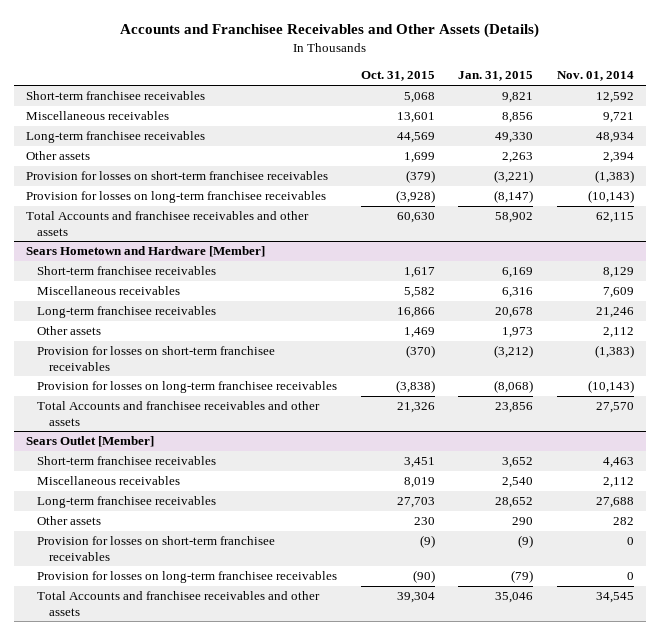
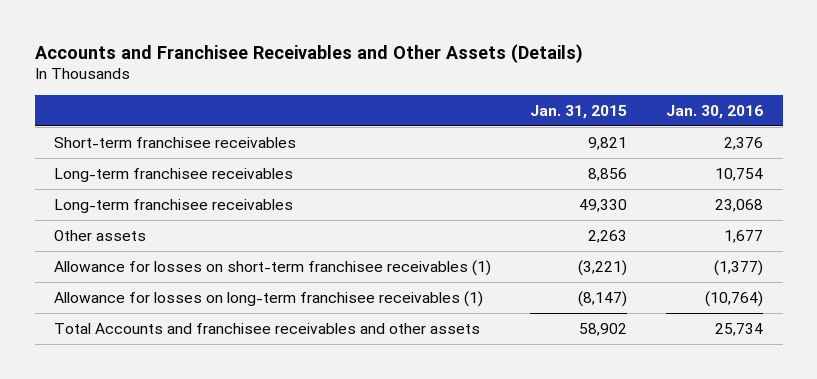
- | Oct. 31, 2015 | Jan. 31, 2015 | Nov. 01, 2014
+ | Jan. 31, 2015 | Jan. 30, 2016
- Miscellaneous receivables | 13,601 | 8,856 | 9,721
+ Long-term franchisee receivables | 8,856 | 10,754
- Provision for losses on short-term franchisee receivables | (379) | (3,221) | (1,383)
- Provision for losses on long-term franchisee receivables | (3,928) | (8,147) | (10,143)
+ Allowance for losses on short-term franchisee receivables (1) | (3,221) | (1,377)
+ Allowance for losses on long-term franchisee receivables (1) | (8,147) | (10,764)
- Sears Hometown and Hardware [Member]
- Short-term franchisee receivables | 1,617 | 6,169 | 8,129
- Miscellaneous receivables | 5,582 | 6,316 | 7,609
- Long-term franchisee receivables | 16,866 | 20,678 | 21,246
- Other assets | 1,469 | 1,973 | 2,112
- Provision for losses on short-term franchisee receivables | (370) | (3,212) | (1,383)
- Provision for losses on long-term franchisee receivables | (3,838) | (8,068) | (10,143)
- Total Accounts and franchisee receivables and other assets | 21,326 | 23,856 | 27,570
- Sears Outlet [Member]
- Short-term franchisee receivables | 3,451 | 3,652 | 4,463
- Miscellaneous receivables | 8,019 | 2,540 | 2,112
- Long-term franchisee receivables | 27,703 | 28,652 | 27,688
- Other assets | 230 | 290 | 282
- Provision for losses on short-term franchisee receivables | (9) | (9) | 0
- Provision for losses on long-term franchisee receivables | (90) | (79) | 0
- Total Accounts and franchisee receivables and other assets | 39,304 | 35,046 | 34,545

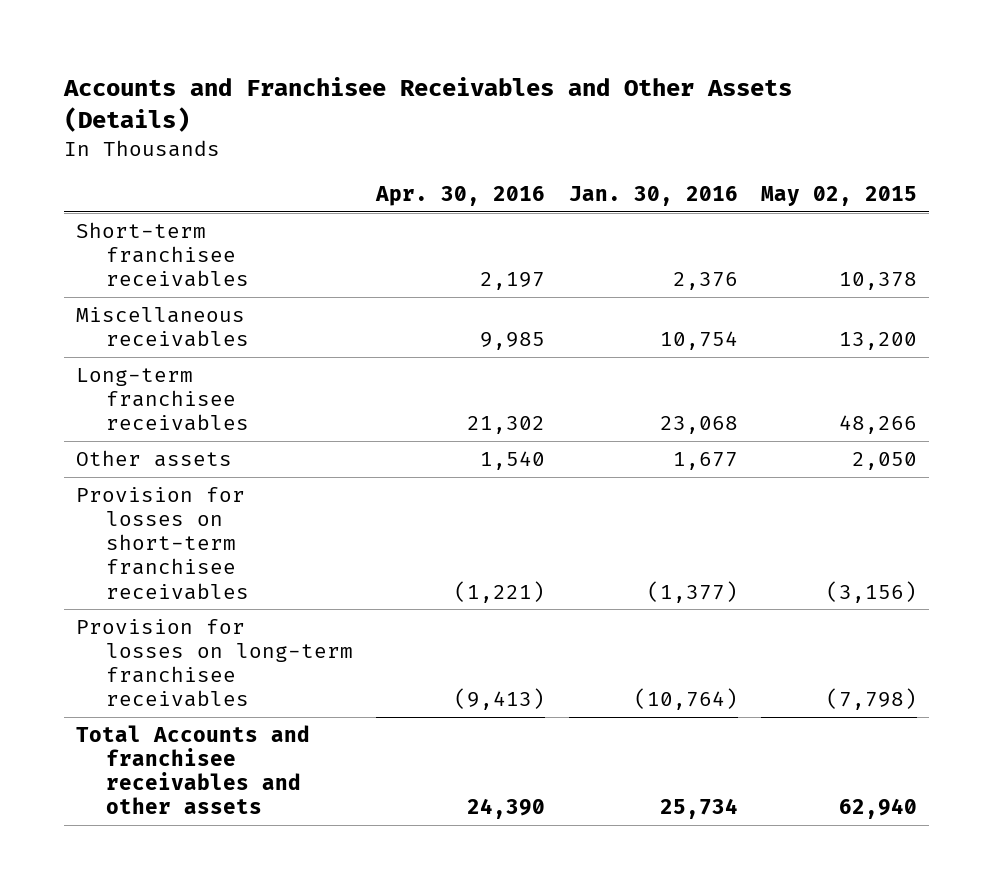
- | Jan. 31, 2015 | Jan. 30, 2016
+ | Apr. 30, 2016 | Jan. 30, 2016 | May 02, 2015
- Long-term franchisee receivables | 8,856 | 10,754
+ Miscellaneous receivables | 9,985 | 10,754 | 13,200
- Allowance for losses on short-term franchisee receivables (1) | (3,221) | (1,377)
- Allowance for losses on long-term franchisee receivables (1) | (8,147) | (10,764)
+ Provision for losses on short-term franchisee receivables | (1,221) | (1,377) | (3,156)
+ Provision for losses on long-term franchisee receivables | (9,413) | (10,764) | (7,798)

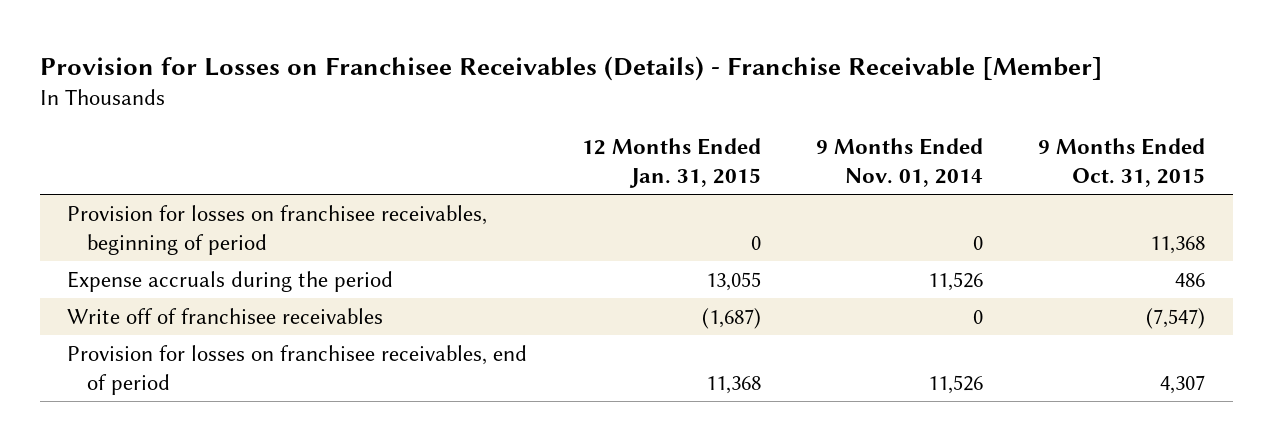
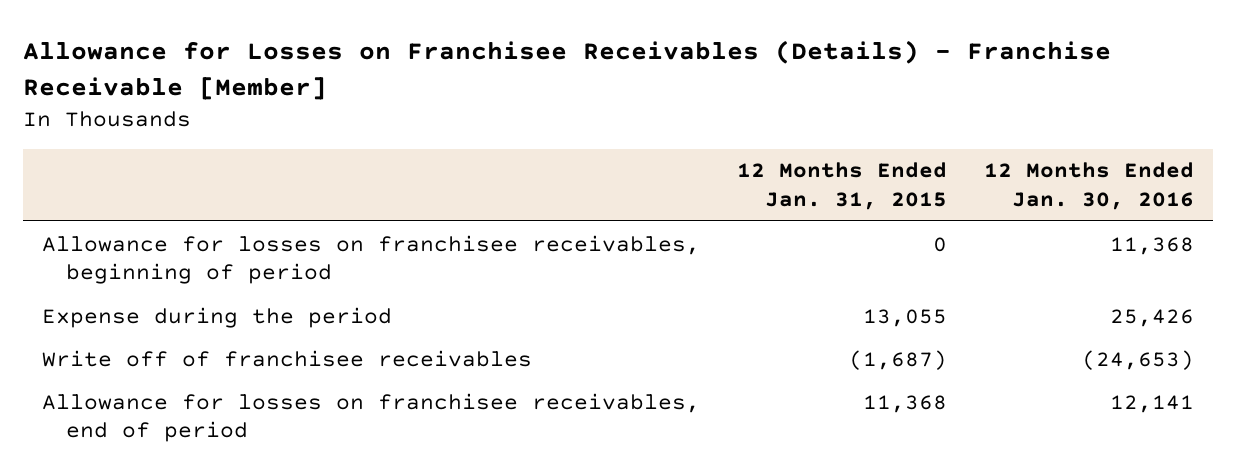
- Provision for Losses on Franchisee Receivables (Details) - Franchise Receivable [Member]
+ Allowance for Losses on Franchisee Receivables (Details) - Franchise Receivable [Member]
- | 12 Months Ended Jan. 31, 2015 | 9 Months Ended Nov. 01, 2014 | 9 Months Ended Oct. 31, 2015
+ | 12 Months Ended Jan. 31, 2015 | 12 Months Ended Jan. 30, 2016
- Provision for losses on franchisee receivables, beginning of period | 0 | 0 | 11,368
- Expense accruals during the period | 13,055 | 11,526 | 486
+ Allowance for losses on franchisee receivables, beginning of period | 0 | 11,368
+ Expense during the period | 13,055 | 25,426
- Provision for losses on franchisee receivables, end of period | 11,368 | 11,526 | 4,307
+ Allowance for losses on franchisee receivables, end of period | 11,368 | 12,141

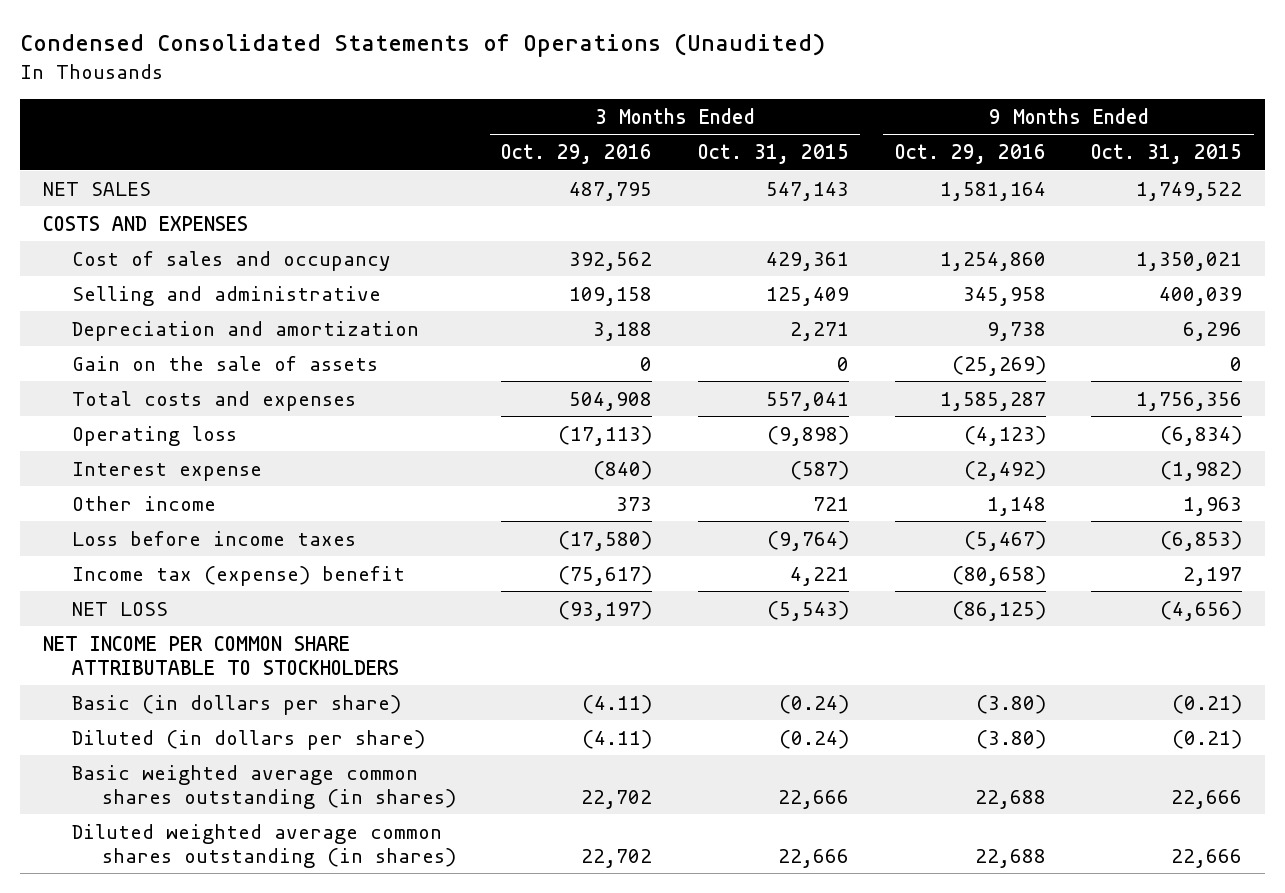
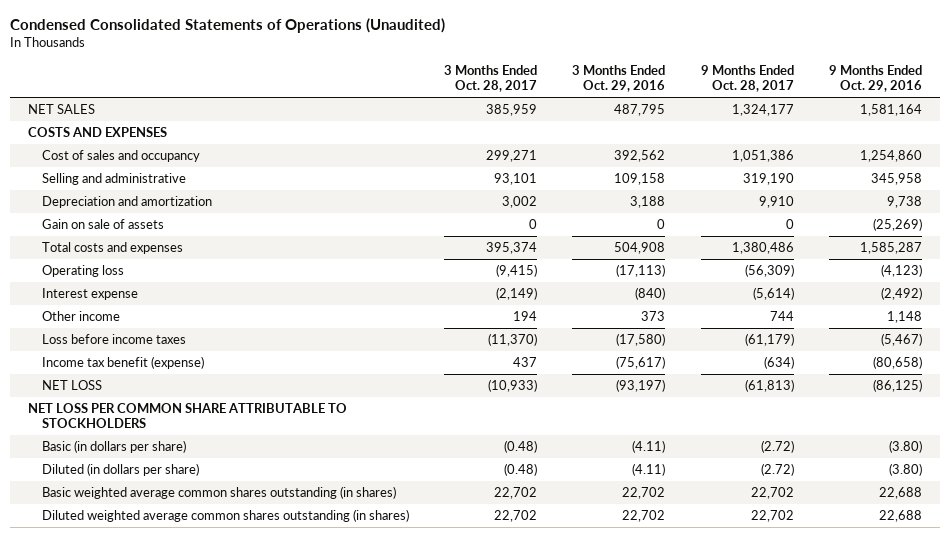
- | 3 Months Ended Oct. 29, 2016 | 3 Months Ended Oct. 31, 2015 | 9 Months Ended Oct. 29, 2016 | 9 Months Ended Oct. 31, 2015
+ | 3 Months Ended Oct. 28, 2017 | 3 Months Ended Oct. 29, 2016 | 9 Months Ended Oct. 28, 2017 | 9 Months Ended Oct. 29, 2016
- Gain on the sale of assets | 0 | 0 | (25,269) | 0
+ Gain on sale of assets | 0 | 0 | 0 | (25,269)
- Income tax (expense) benefit | (75,617) | 4,221 | (80,658) | 2,197
+ Income tax benefit (expense) | 437 | (75,617) | (634) | (80,658)
- NET INCOME PER COMMON SHARE ATTRIBUTABLE TO STOCKHOLDERS
+ NET LOSS PER COMMON SHARE ATTRIBUTABLE TO STOCKHOLDERS

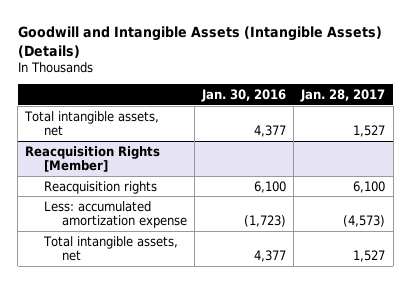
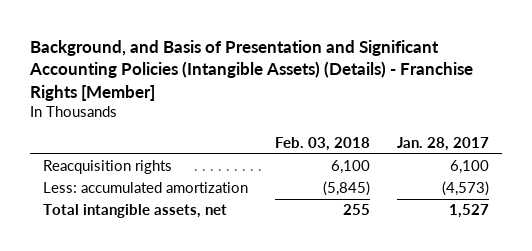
- Goodwill and Intangible Assets (Intangible Assets) (Details)
+ Background, and Basis of Presentation and Significant Accounting Policies (Intangible Assets) (Details) - Franchise Rights [Member]
- | Jan. 30, 2016 | Jan. 28, 2017
+ | Feb. 03, 2018 | Jan. 28, 2017
- Total intangible assets, net | 4,377 | 1,527
- Reacquisition Rights [Member]
- Less: accumulated amortization expense | (1,723) | (4,573)
+ Less: accumulated amortization | (5,845) | (4,573)

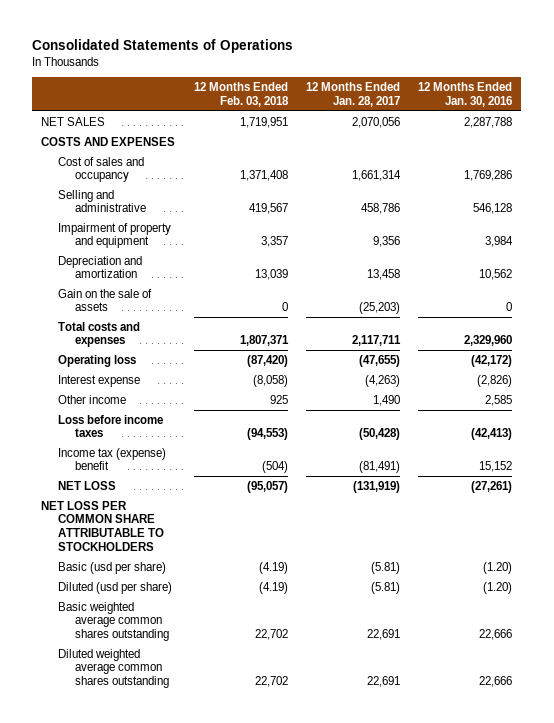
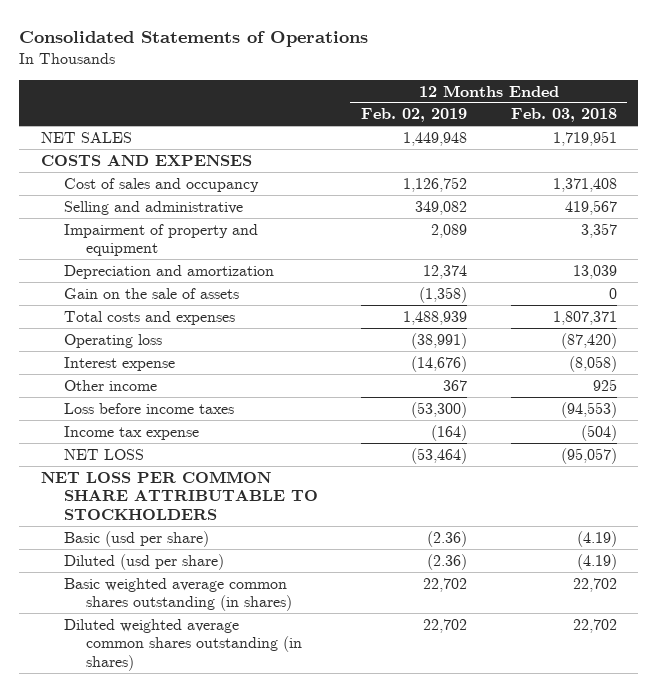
- | 12 Months Ended Feb. 03, 2018 | 12 Months Ended Jan. 28, 2017 | 12 Months Ended Jan. 30, 2016
+ | 12 Months Ended Feb. 02, 2019 | 12 Months Ended Feb. 03, 2018
- Income tax (expense) benefit | (504) | (81,491) | 15,152
+ Income tax expense | (164) | (504)
- Basic weighted average common shares outstanding | 22,702 | 22,691 | 22,666
- Diluted weighted average common shares outstanding | 22,702 | 22,691 | 22,666
+ Basic weighted average common shares outstanding (in shares) | 22,702 | 22,702
+ Diluted weighted average common shares outstanding (in shares) | 22,702 | 22,702

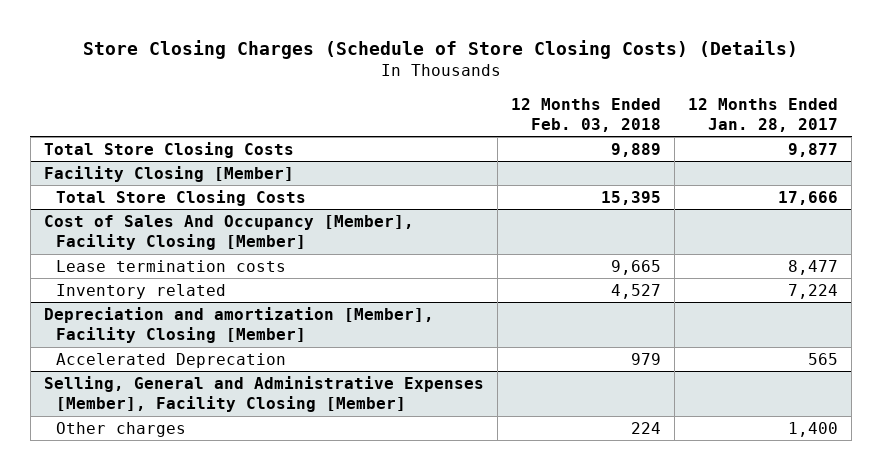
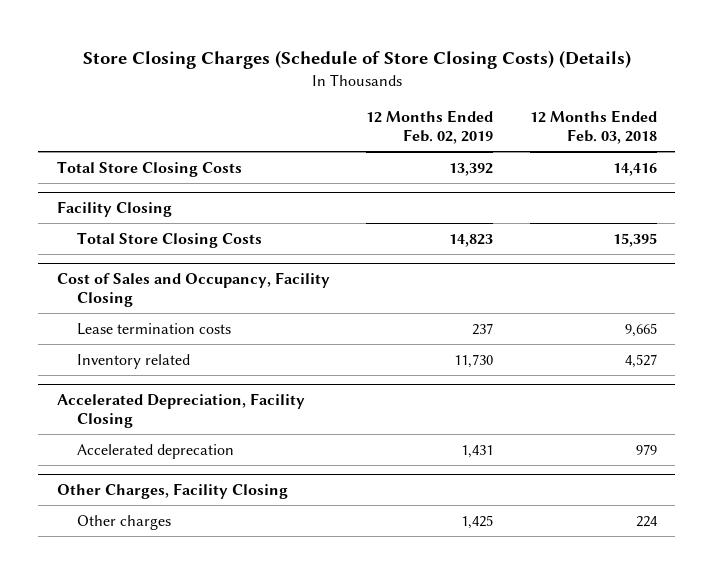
- | 12 Months Ended Feb. 03, 2018 | 12 Months Ended Jan. 28, 2017
+ | 12 Months Ended Feb. 02, 2019 | 12 Months Ended Feb. 03, 2018
- Total Store Closing Costs | 9,889 | 9,877
- Facility Closing [Member]
+ Total Store Closing Costs | 13,392 | 14,416
+ Facility Closing
- Cost of Sales And Occupancy [Member], Facility Closing [Member]
+ Cost of Sales and Occupancy, Facility Closing
- Depreciation and amortization [Member], Facility Closing [Member]
- Accelerated Deprecation | 979 | 565
- Selling, General and Administrative Expenses [Member], Facility Closing [Member]
+ Accelerated Depreciation, Facility Closing
+ Accelerated deprecation | 1,431 | 979
+ Other Charges, Facility Closing

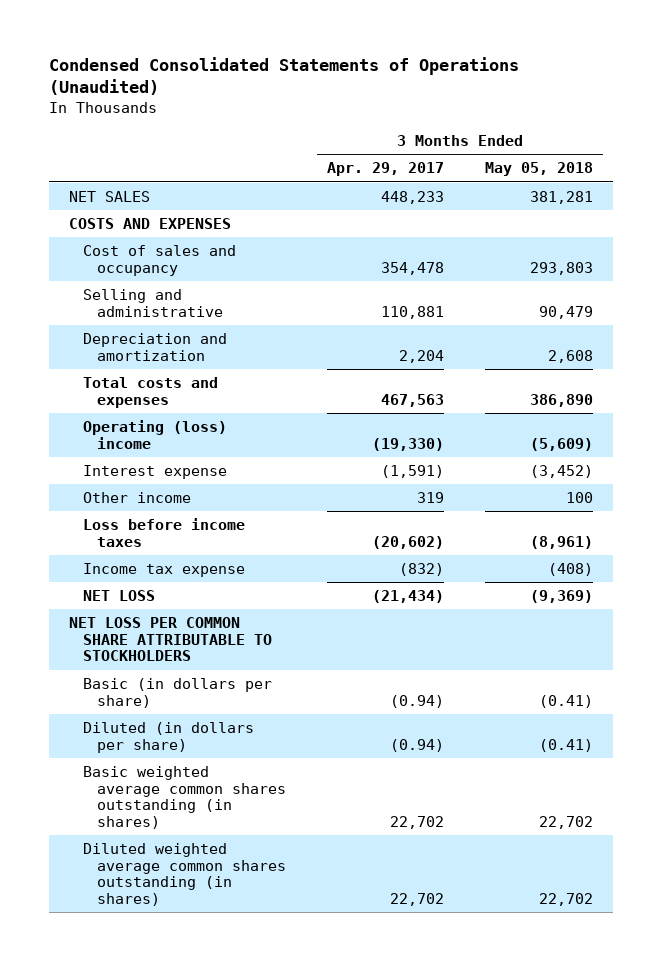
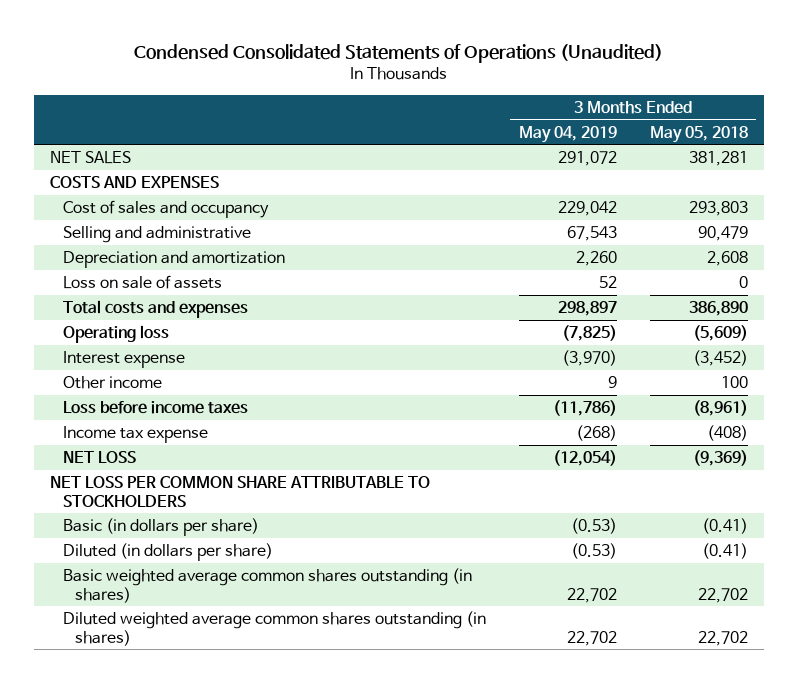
- | 3 Months Ended Apr. 29, 2017 | 3 Months Ended May 05, 2018
+ | 3 Months Ended May 04, 2019 | 3 Months Ended May 05, 2018
+ Loss on sale of assets | 52 | 0
- Operating (loss) income | (19,330) | (5,609)
+ Operating loss | (7,825) | (5,609)

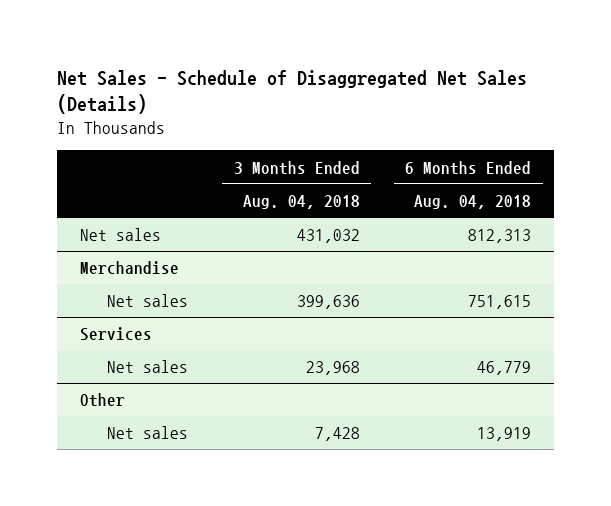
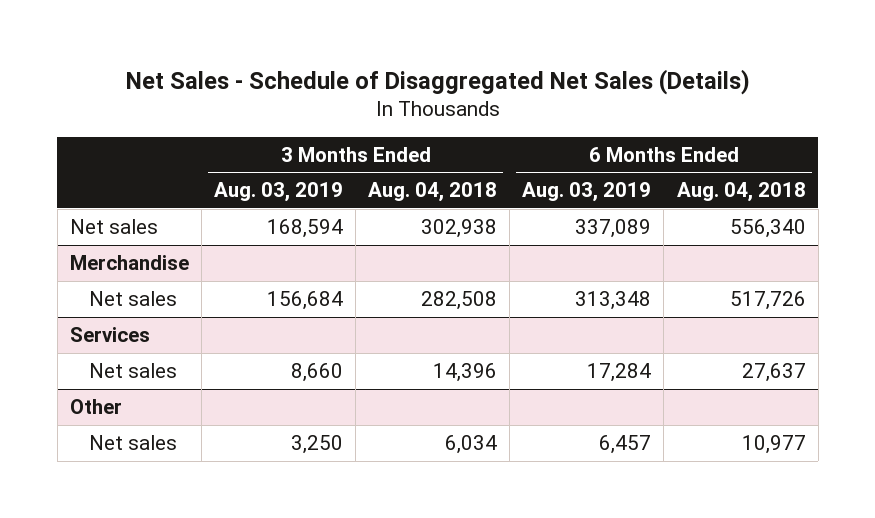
- | 3 Months Ended Aug. 04, 2018 | 6 Months Ended Aug. 04, 2018
+ | 3 Months Ended Aug. 03, 2019 | 3 Months Ended Aug. 04, 2018 | 6 Months Ended Aug. 03, 2019 | 6 Months Ended Aug. 04, 2018
- Net sales | 431,032 | 812,313
+ Net sales | 168,594 | 302,938 | 337,089 | 556,340
@ Merchandise
- Net sales | 399,636 | 751,615
+ Net sales | 156,684 | 282,508 | 313,348 | 517,726
@ Services
- Net sales | 23,968 | 46,779
+ Net sales | 8,660 | 14,396 | 17,284 | 27,637
@ Other
- Net sales | 7,428 | 13,919
+ Net sales | 3,250 | 6,034 | 6,457 | 10,977

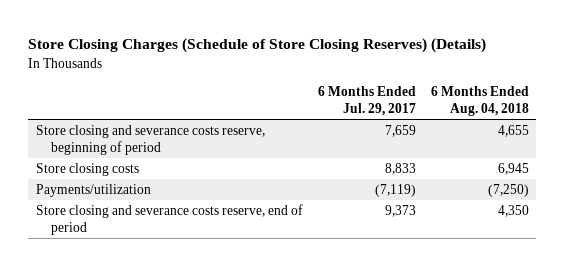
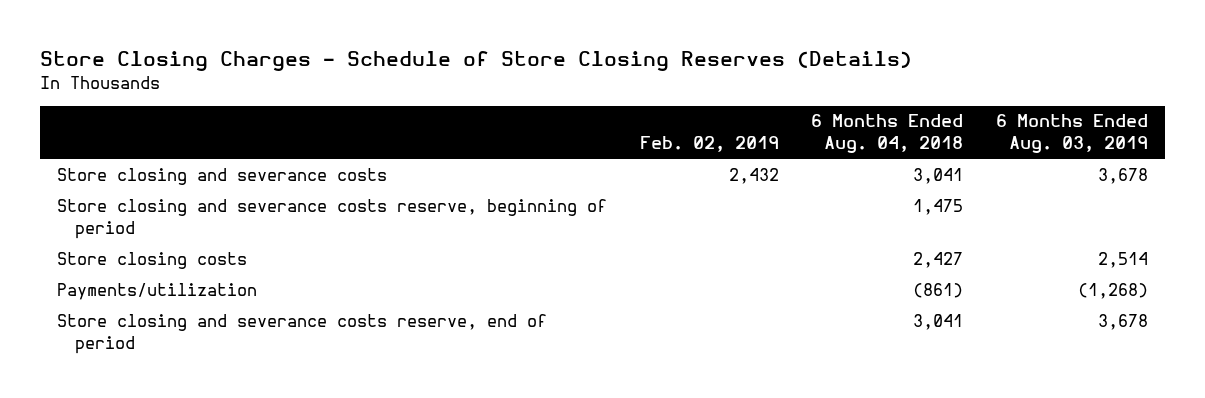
- Store Closing Charges (Schedule of Store Closing Reserves) (Details)
+ Store Closing Charges - Schedule of Store Closing Reserves (Details)
- | 6 Months Ended Jul. 29, 2017 | 6 Months Ended Aug. 04, 2018
+ | Feb. 02, 2019 | 6 Months Ended Aug. 04, 2018 | 6 Months Ended Aug. 03, 2019
- Store closing and severance costs reserve, beginning of period | 7,659 | 4,655
- Store closing costs | 8,833 | 6,945
- Payments/utilization | (7,119) | (7,250)
- Store closing and severance costs reserve, end of period | 9,373 | 4,350
+ Store closing and severance costs | 2,432 | 3,041 | 3,678
+ Store closing and severance costs reserve, beginning of period | | 1,475 |
+ Store closing costs | | 2,427 | 2,514
+ Payments/utilization | | (861) | (1,268)
+ Store closing and severance costs reserve, end of period | | 3,041 | 3,678

